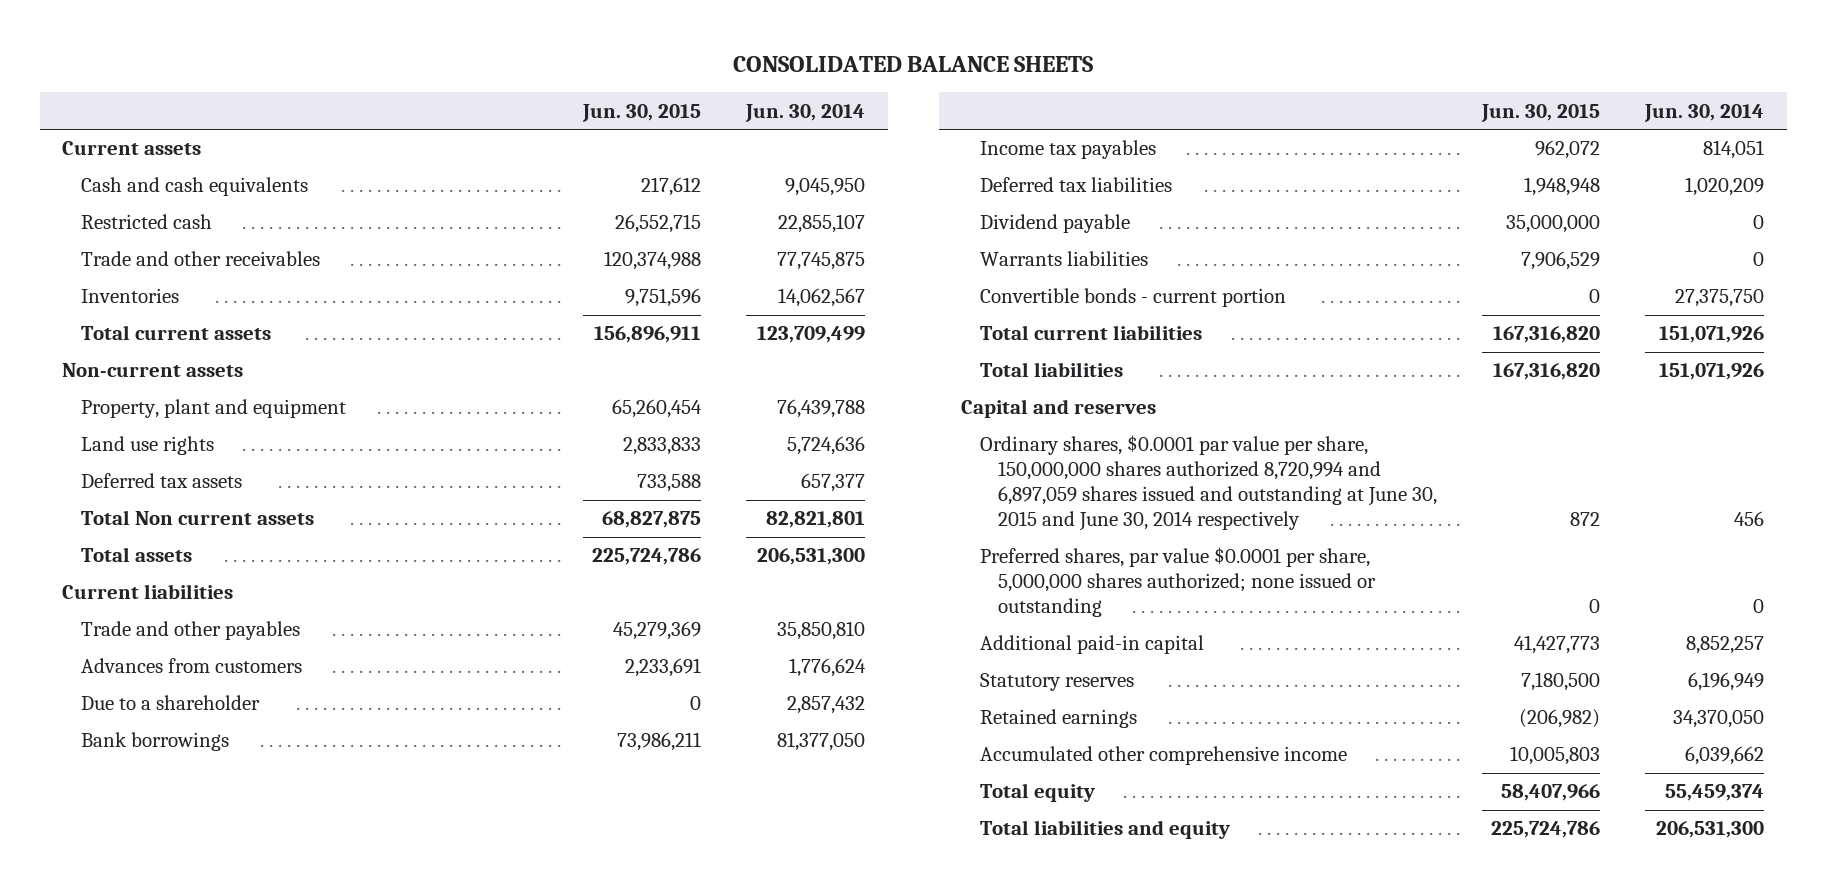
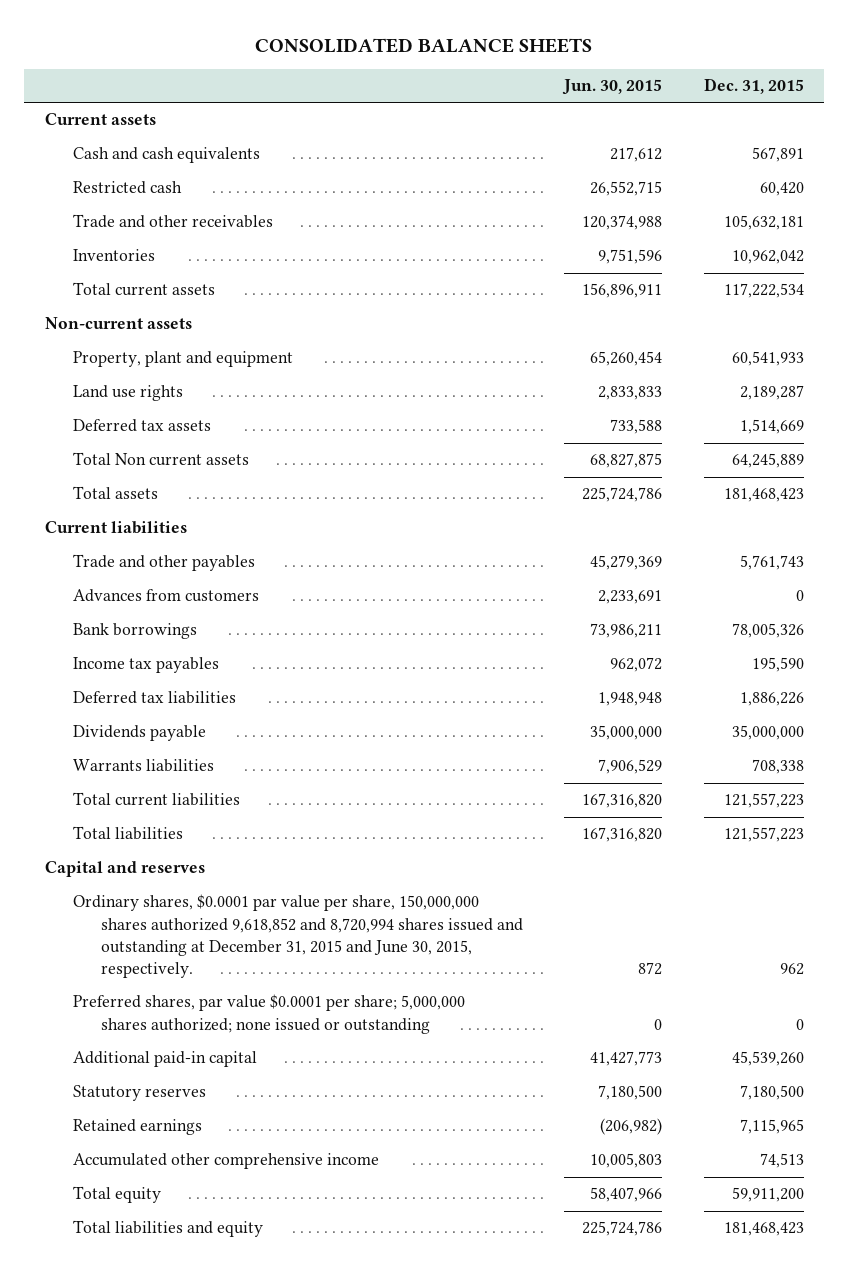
- | Jun. 30, 2015 | Jun. 30, 2014
+ | Jun. 30, 2015 | Dec. 31, 2015
- Due to a shareholder | 0 | 2,857,432
- Dividend payable | 35,000,000 | 0
+ Dividends payable | 35,000,000 | 35,000,000
- Convertible bonds - current portion | 0 | 27,375,750
- Ordinary shares, $0.0001 par value per share, 150,000,000 shares authorized 8,720,994 and 6,897,059 shares issued and outstanding at June 30, 2015 and June 30, 2014 respectively | 872 | 456
- Preferred shares, par value $0.0001 per share, 5,000,000 shares authorized; none issued or outstanding | 0 | 0
+ Ordinary shares, $0.0001 par value per share, 150,000,000 shares authorized 9,618,852 and 8,720,994 shares issued and outstanding at December 31, 2015 and June 30, 2015, respectively. | 872 | 962
+ Preferred shares, par value $0.0001 per share; 5,000,000 shares authorized; none issued or outstanding | 0 | 0

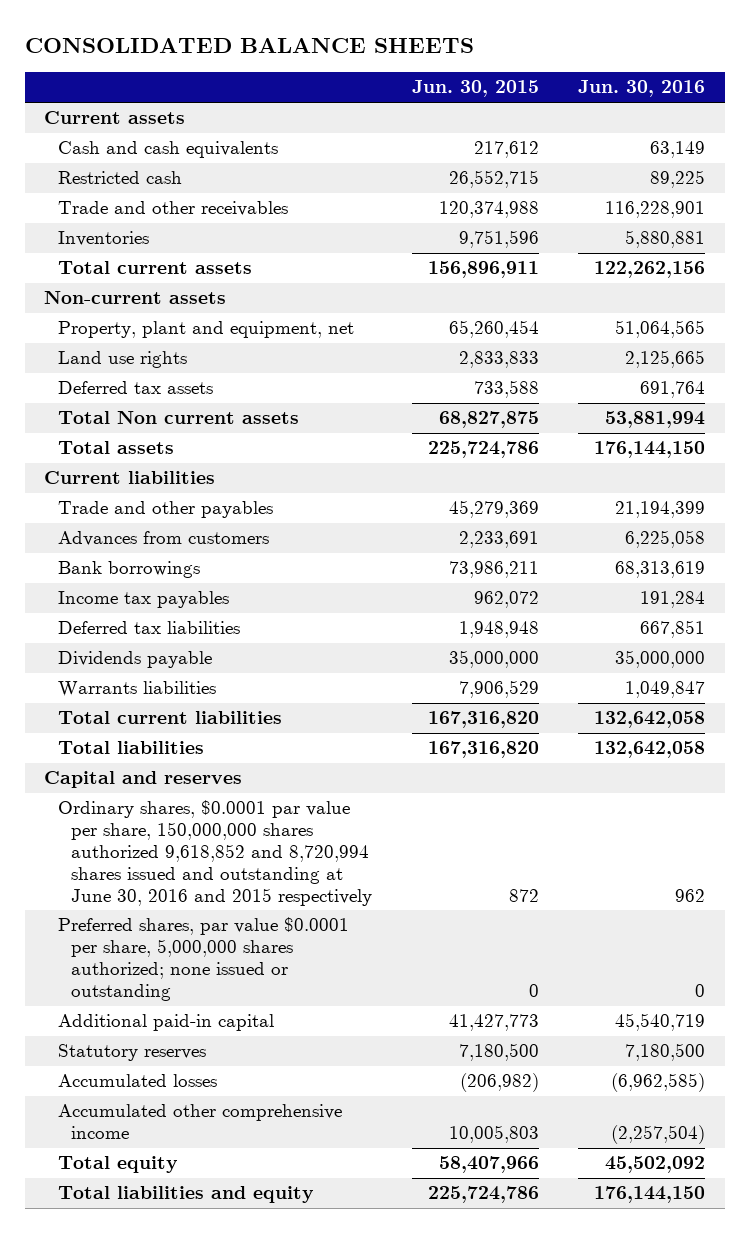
- | Jun. 30, 2015 | Dec. 31, 2015
+ | Jun. 30, 2015 | Jun. 30, 2016
- Property, plant and equipment | 65,260,454 | 60,541,933
+ Property, plant and equipment, net | 65,260,454 | 51,064,565
- Ordinary shares, $0.0001 par value per share, 150,000,000 shares authorized 9,618,852 and 8,720,994 shares issued and outstanding at December 31, 2015 and June 30, 2015, respectively. | 872 | 962
- Preferred shares, par value $0.0001 per share; 5,000,000 shares authorized; none issued or outstanding | 0 | 0
+ Ordinary shares, $0.0001 par value per share, 150,000,000 shares authorized 9,618,852 and 8,720,994 shares issued and outstanding at June 30, 2016 and 2015 respectively | 872 | 962
+ Preferred shares, par value $0.0001 per share, 5,000,000 shares authorized; none issued or outstanding | 0 | 0
- Retained earnings | (206,982) | 7,115,965
+ Accumulated losses | (206,982) | (6,962,585)

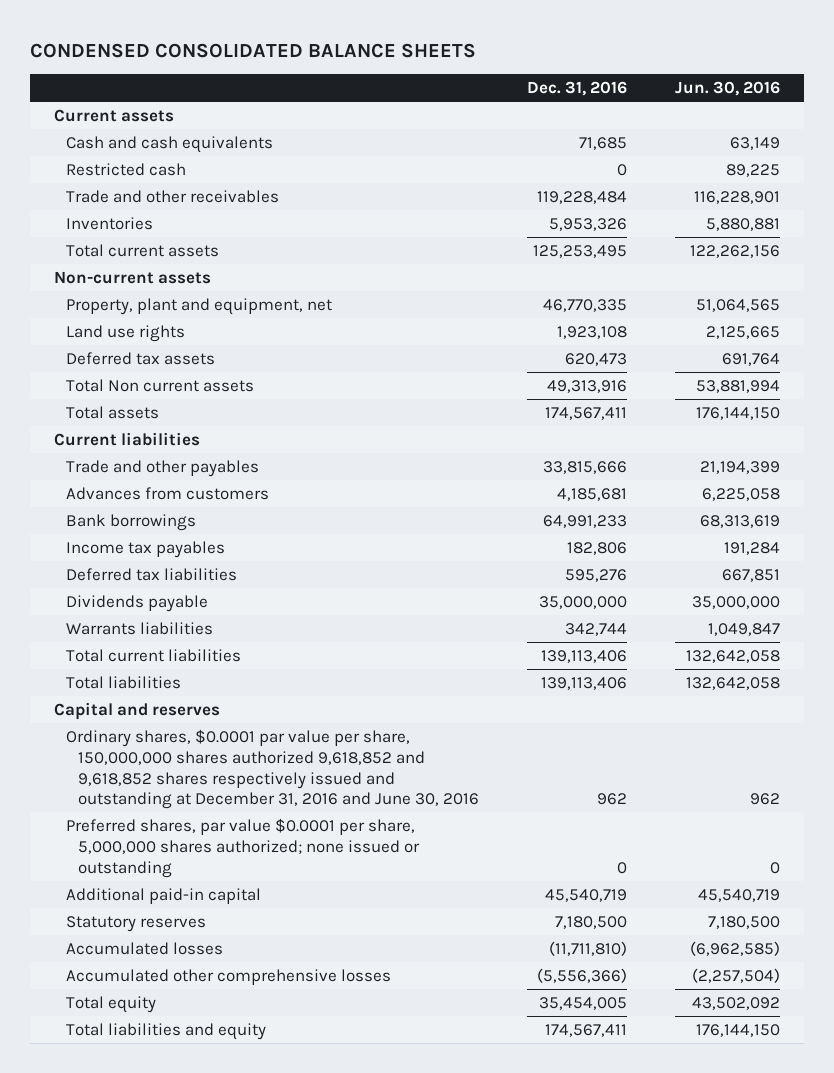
- CONSOLIDATED BALANCE SHEETS
+ CONDENSED CONSOLIDATED BALANCE SHEETS
- | Jun. 30, 2015 | Jun. 30, 2016
+ | Dec. 31, 2016 | Jun. 30, 2016
- Ordinary shares, $0.0001 par value per share, 150,000,000 shares authorized 9,618,852 and 8,720,994 shares issued and outstanding at June 30, 2016 and 2015 respectively | 872 | 962
+ Ordinary shares, $0.0001 par value per share, 150,000,000 shares authorized 9,618,852 and 9,618,852 shares respectively issued and outstanding at December 31, 2016 and June 30, 2016 | 962 | 962
- Accumulated other comprehensive income | 10,005,803 | (2,257,504)
- Total equity | 58,407,966 | 45,502,092
+ Accumulated other comprehensive losses | (5,556,366) | (2,257,504)
+ Total equity | 35,454,005 | 43,502,092

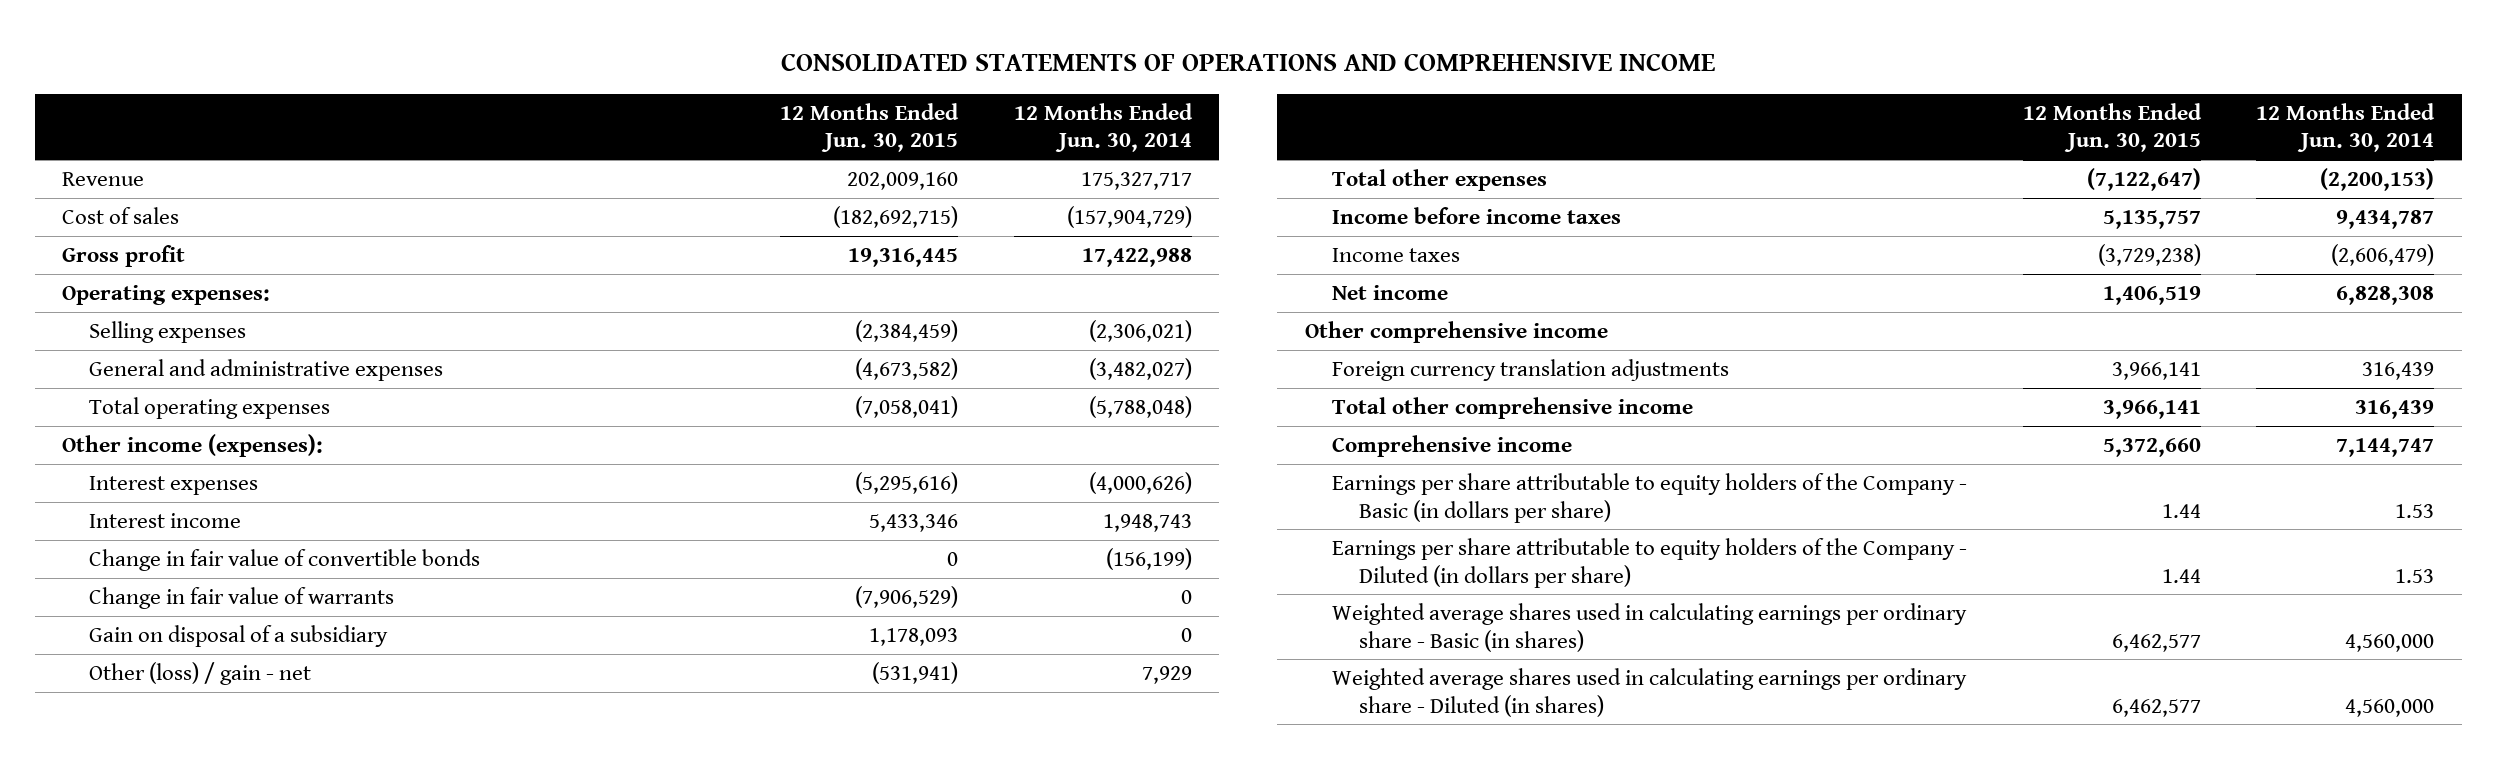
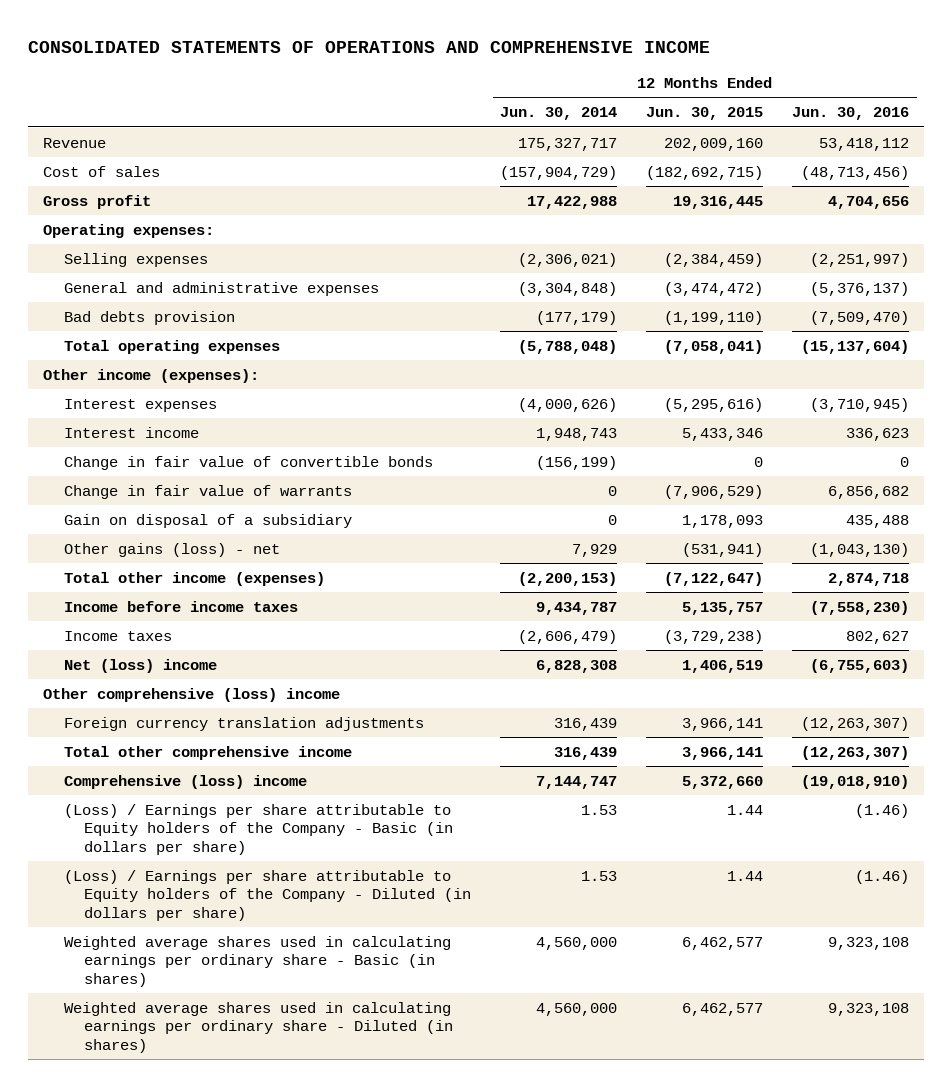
- | 12 Months Ended Jun. 30, 2015 | 12 Months Ended Jun. 30, 2014
+ | 12 Months Ended Jun. 30, 2014 | 12 Months Ended Jun. 30, 2015 | 12 Months Ended Jun. 30, 2016
- General and administrative expenses | (4,673,582) | (3,482,027)
+ General and administrative expenses | (3,304,848) | (3,474,472) | (5,376,137)
+ Bad debts provision | (177,179) | (1,199,110) | (7,509,470)
- Other (loss) / gain - net | (531,941) | 7,929
- Total other expenses | (7,122,647) | (2,200,153)
+ Other gains (loss) - net | 7,929 | (531,941) | (1,043,130)
+ Total other income (expenses) | (2,200,153) | (7,122,647) | 2,874,718
- Net income | 1,406,519 | 6,828,308
- Other comprehensive income
+ Net (loss) income | 6,828,308 | 1,406,519 | (6,755,603)
+ Other comprehensive (loss) income
- Comprehensive income | 5,372,660 | 7,144,747
- Earnings per share attributable to equity holders of the Company - Basic (in dollars per share) | 1.44 | 1.53
- Earnings per share attributable to equity holders of the Company - Diluted (in dollars per share) | 1.44 | 1.53
+ Comprehensive (loss) income | 7,144,747 | 5,372,660 | (19,018,910)
+ (Loss) / Earnings per share attributable to Equity holders of the Company - Basic (in dollars per share) | 1.53 | 1.44 | (1.46)
+ (Loss) / Earnings per share attributable to Equity holders of the Company - Diluted (in dollars per share) | 1.53 | 1.44 | (1.46)

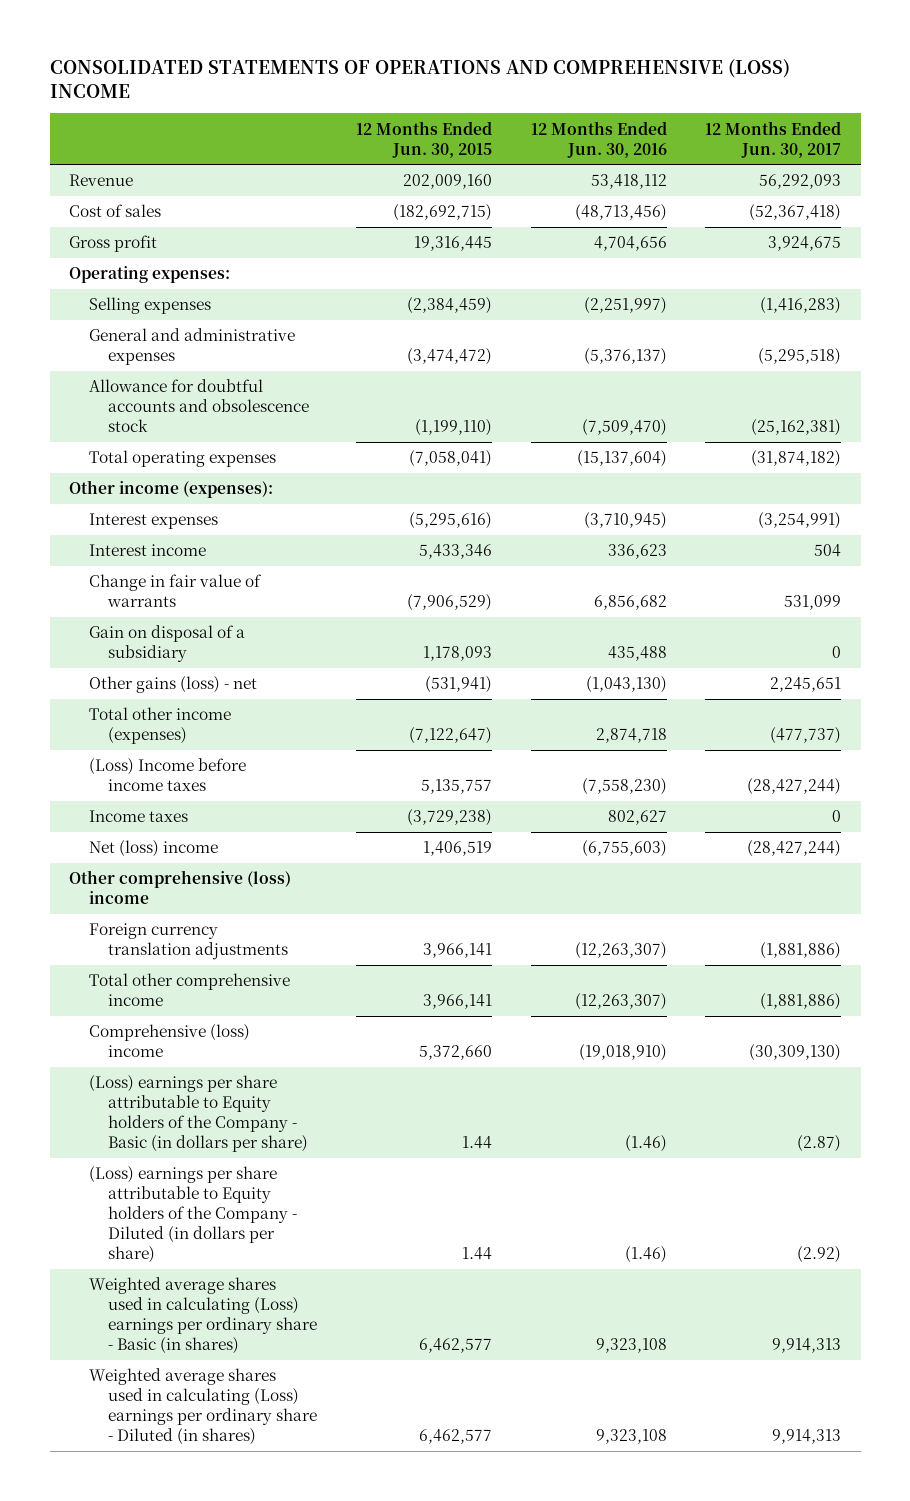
- CONSOLIDATED STATEMENTS OF OPERATIONS AND COMPREHENSIVE INCOME
+ CONSOLIDATED STATEMENTS OF OPERATIONS AND COMPREHENSIVE (LOSS) INCOME
- | 12 Months Ended Jun. 30, 2014 | 12 Months Ended Jun. 30, 2015 | 12 Months Ended Jun. 30, 2016
+ | 12 Months Ended Jun. 30, 2015 | 12 Months Ended Jun. 30, 2016 | 12 Months Ended Jun. 30, 2017
- Bad debts provision | (177,179) | (1,199,110) | (7,509,470)
+ Allowance for doubtful accounts and obsolescence stock | (1,199,110) | (7,509,470) | (25,162,381)
- Change in fair value of convertible bonds | (156,199) | 0 | 0
- Income before income taxes | 9,434,787 | 5,135,757 | (7,558,230)
+ (Loss) Income before income taxes | 5,135,757 | (7,558,230) | (28,427,244)
- (Loss) / Earnings per share attributable to Equity holders of the Company - Basic (in dollars per share) | 1.53 | 1.44 | (1.46)
- (Loss) / Earnings per share attributable to Equity holders of the Company - Diluted (in dollars per share) | 1.53 | 1.44 | (1.46)
- Weighted average shares used in calculating earnings per ordinary share - Basic (in shares) | 4,560,000 | 6,462,577 | 9,323,108
- Weighted average shares used in calculating earnings per ordinary share - Diluted (in shares) | 4,560,000 | 6,462,577 | 9,323,108
+ (Loss) earnings per share attributable to Equity holders of the Company - Basic (in dollars per share) | 1.44 | (1.46) | (2.87)
+ (Loss) earnings per share attributable to Equity holders of the Company - Diluted (in dollars per share) | 1.44 | (1.46) | (2.92)
+ Weighted average shares used in calculating (Loss) earnings per ordinary share - Basic (in shares) | 6,462,577 | 9,323,108 | 9,914,313
+ Weighted average shares used in calculating (Loss) earnings per ordinary share - Diluted (in shares) | 6,462,577 | 9,323,108 | 9,914,313

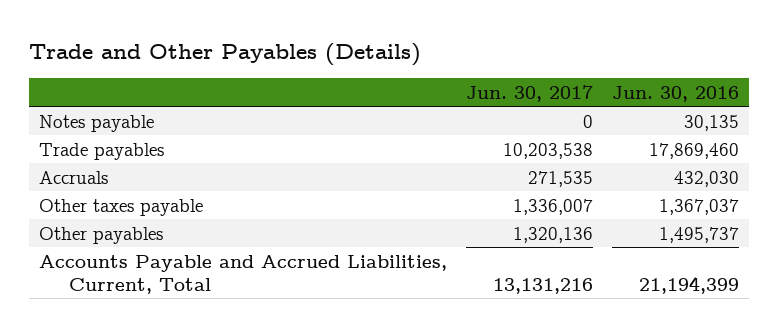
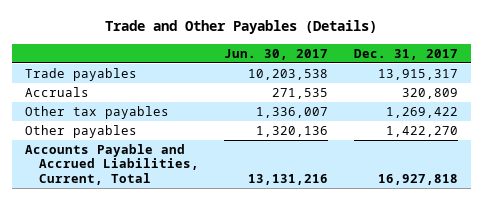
- | Jun. 30, 2017 | Jun. 30, 2016
+ | Jun. 30, 2017 | Dec. 31, 2017
- Notes payable | 0 | 30,135
- Other taxes payable | 1,336,007 | 1,367,037
+ Other tax payables | 1,336,007 | 1,269,422

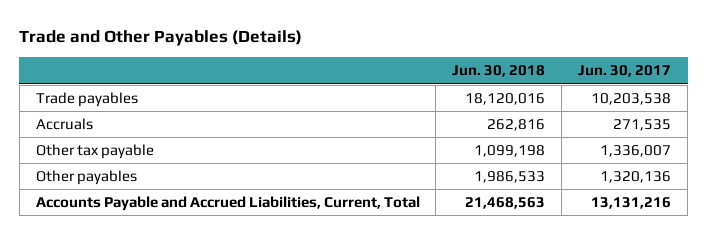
- | Jun. 30, 2017 | Dec. 31, 2017
+ | Jun. 30, 2018 | Jun. 30, 2017
- Other tax payables | 1,336,007 | 1,269,422
+ Other tax payable | 1,099,198 | 1,336,007

